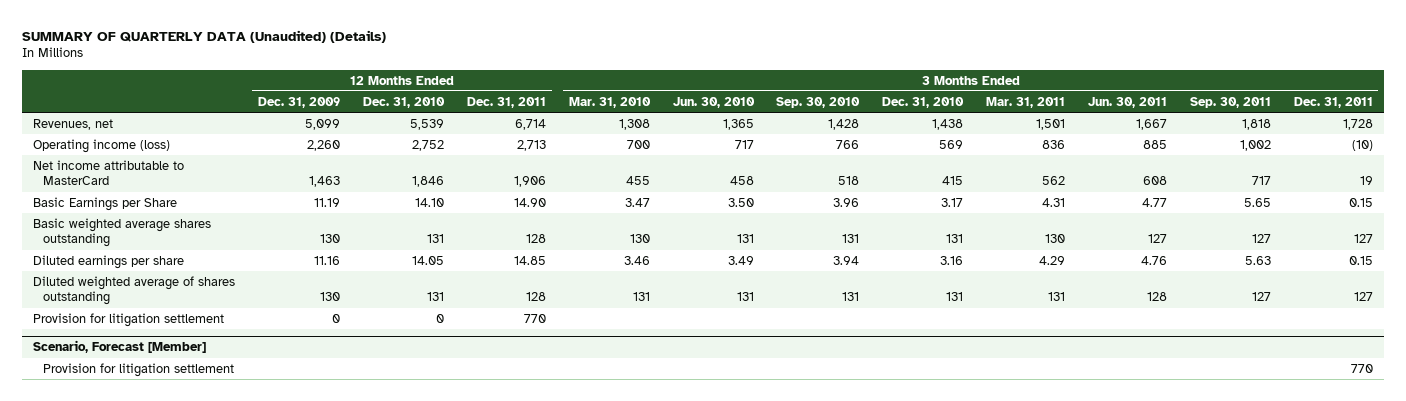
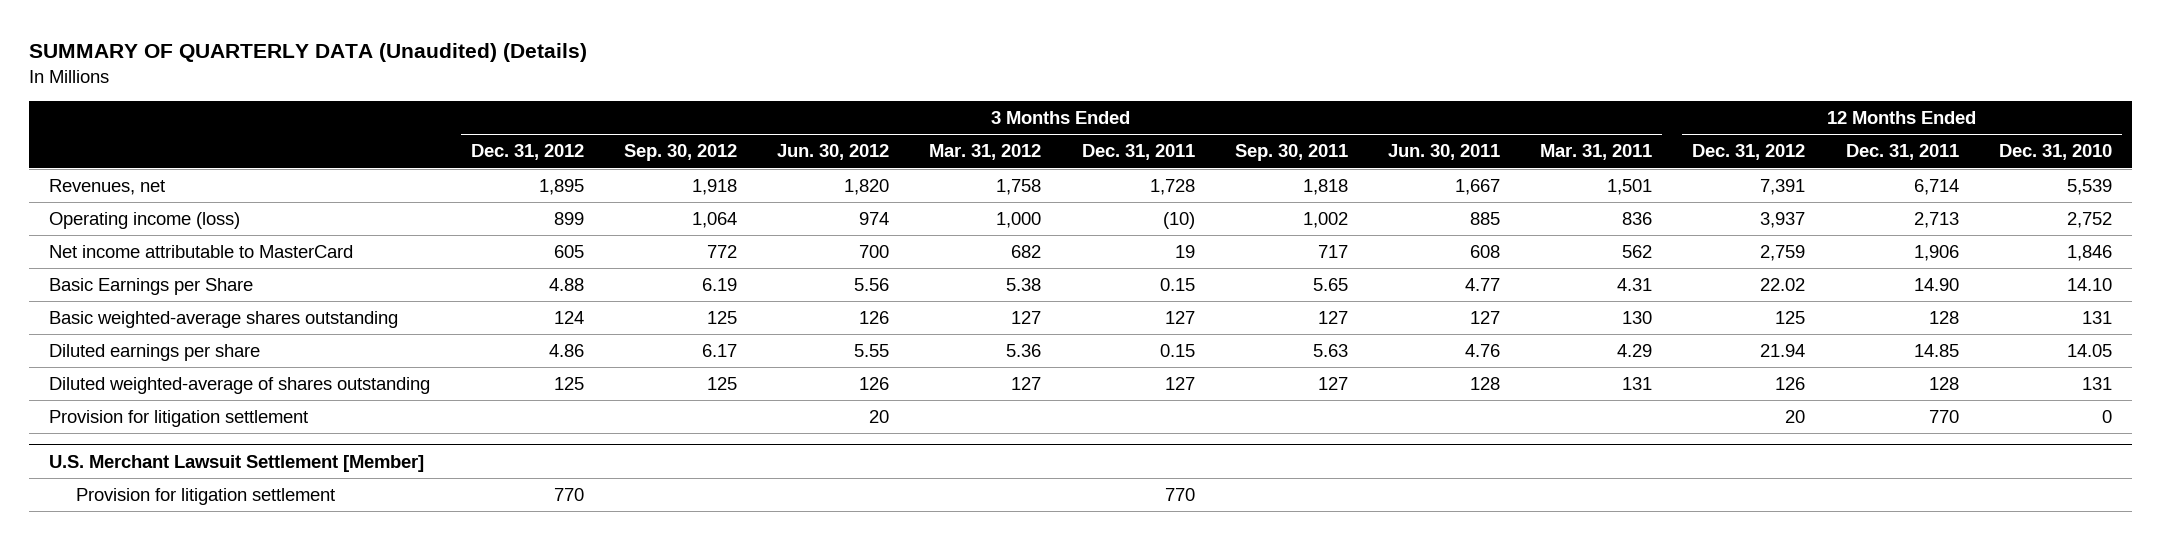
- | 12 Months Ended Dec. 31, 2009 | 12 Months Ended Dec. 31, 2010 | 12 Months Ended Dec. 31, 2011 | 3 Months Ended Mar. 31, 2010 | 3 Months Ended Jun. 30, 2010 | 3 Months Ended Sep. 30, 2010 | 3 Months Ended Dec. 31, 2010 | 3 Months Ended Mar. 31, 2011 | 3 Months Ended Jun. 30, 2011 | 3 Months Ended Sep. 30, 2011 | 3 Months Ended Dec. 31, 2011
+ | 3 Months Ended Dec. 31, 2012 | 3 Months Ended Sep. 30, 2012 | 3 Months Ended Jun. 30, 2012 | 3 Months Ended Mar. 31, 2012 | 3 Months Ended Dec. 31, 2011 | 3 Months Ended Sep. 30, 2011 | 3 Months Ended Jun. 30, 2011 | 3 Months Ended Mar. 31, 2011 | 12 Months Ended Dec. 31, 2012 | 12 Months Ended Dec. 31, 2011 | 12 Months Ended Dec. 31, 2010
- Basic weighted average shares outstanding | 130 | 131 | 128 | 130 | 131 | 131 | 131 | 130 | 127 | 127 | 127
+ Basic weighted-average shares outstanding | 124 | 125 | 126 | 127 | 127 | 127 | 127 | 130 | 125 | 128 | 131
- Diluted weighted average of shares outstanding | 130 | 131 | 128 | 131 | 131 | 131 | 131 | 131 | 128 | 127 | 127
+ Diluted weighted-average of shares outstanding | 125 | 125 | 126 | 127 | 127 | 127 | 128 | 131 | 126 | 128 | 131
- Scenario, Forecast [Member]
+ U.S. Merchant Lawsuit Settlement [Member]

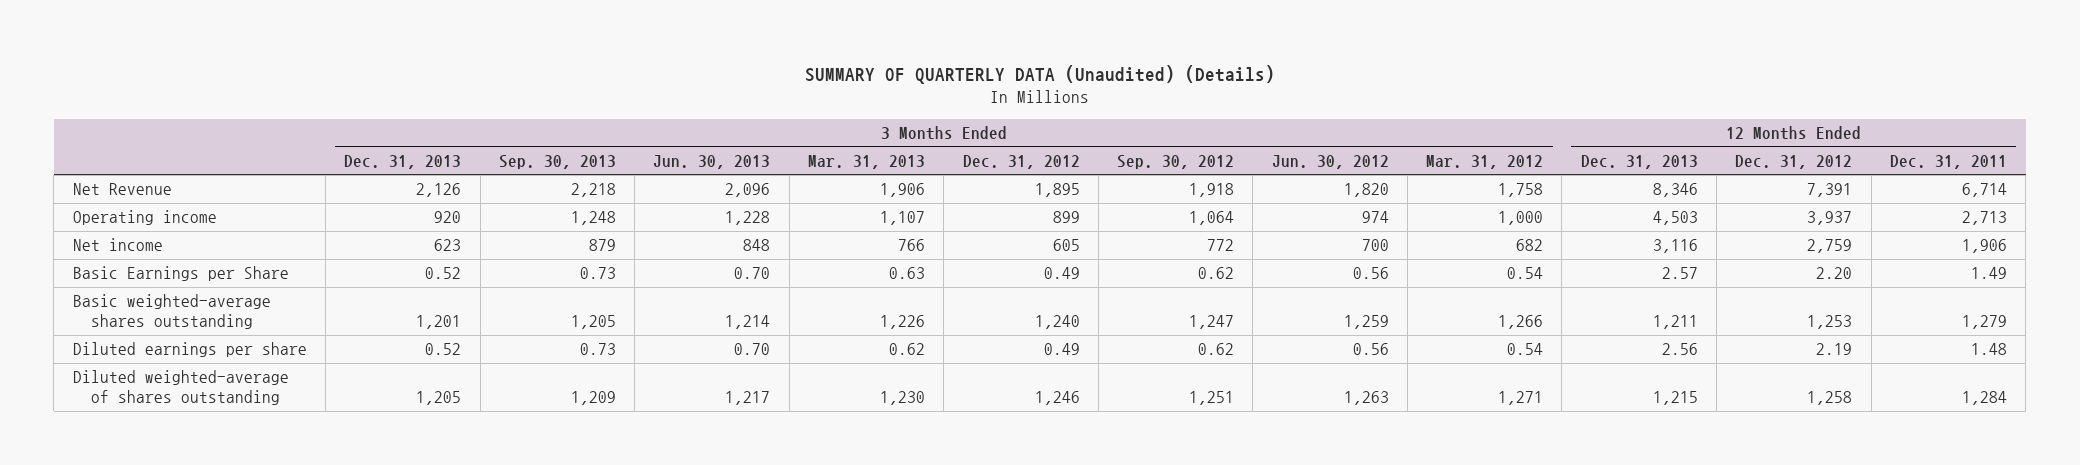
- | 3 Months Ended Dec. 31, 2012 | 3 Months Ended Sep. 30, 2012 | 3 Months Ended Jun. 30, 2012 | 3 Months Ended Mar. 31, 2012 | 3 Months Ended Dec. 31, 2011 | 3 Months Ended Sep. 30, 2011 | 3 Months Ended Jun. 30, 2011 | 3 Months Ended Mar. 31, 2011 | 12 Months Ended Dec. 31, 2012 | 12 Months Ended Dec. 31, 2011 | 12 Months Ended Dec. 31, 2010
+ | 3 Months Ended Dec. 31, 2013 | 3 Months Ended Sep. 30, 2013 | 3 Months Ended Jun. 30, 2013 | 3 Months Ended Mar. 31, 2013 | 3 Months Ended Dec. 31, 2012 | 3 Months Ended Sep. 30, 2012 | 3 Months Ended Jun. 30, 2012 | 3 Months Ended Mar. 31, 2012 | 12 Months Ended Dec. 31, 2013 | 12 Months Ended Dec. 31, 2012 | 12 Months Ended Dec. 31, 2011
- Revenues, net | 1,895 | 1,918 | 1,820 | 1,758 | 1,728 | 1,818 | 1,667 | 1,501 | 7,391 | 6,714 | 5,539
- Operating income (loss) | 899 | 1,064 | 974 | 1,000 | (10) | 1,002 | 885 | 836 | 3,937 | 2,713 | 2,752
- Net income attributable to MasterCard | 605 | 772 | 700 | 682 | 19 | 717 | 608 | 562 | 2,759 | 1,906 | 1,846
- Basic Earnings per Share | 4.88 | 6.19 | 5.56 | 5.38 | 0.15 | 5.65 | 4.77 | 4.31 | 22.02 | 14.90 | 14.10
- Basic weighted-average shares outstanding | 124 | 125 | 126 | 127 | 127 | 127 | 127 | 130 | 125 | 128 | 131
- Diluted earnings per share | 4.86 | 6.17 | 5.55 | 5.36 | 0.15 | 5.63 | 4.76 | 4.29 | 21.94 | 14.85 | 14.05
- Diluted weighted-average of shares outstanding | 125 | 125 | 126 | 127 | 127 | 127 | 128 | 131 | 126 | 128 | 131
- Provision for litigation settlement | | | 20 | | | | | | 20 | 770 | 0
- U.S. Merchant Lawsuit Settlement [Member]
- Provision for litigation settlement | 770 | | | | 770 | | | | | |
+ Net Revenue | 2,126 | 2,218 | 2,096 | 1,906 | 1,895 | 1,918 | 1,820 | 1,758 | 8,346 | 7,391 | 6,714
+ Operating income | 920 | 1,248 | 1,228 | 1,107 | 899 | 1,064 | 974 | 1,000 | 4,503 | 3,937 | 2,713
+ Net income | 623 | 879 | 848 | 766 | 605 | 772 | 700 | 682 | 3,116 | 2,759 | 1,906
+ Basic Earnings per Share | 0.52 | 0.73 | 0.70 | 0.63 | 0.49 | 0.62 | 0.56 | 0.54 | 2.57 | 2.20 | 1.49
+ Basic weighted-average shares outstanding | 1,201 | 1,205 | 1,214 | 1,226 | 1,240 | 1,247 | 1,259 | 1,266 | 1,211 | 1,253 | 1,279
+ Diluted earnings per share | 0.52 | 0.73 | 0.70 | 0.62 | 0.49 | 0.62 | 0.56 | 0.54 | 2.56 | 2.19 | 1.48
+ Diluted weighted-average of shares outstanding | 1,205 | 1,209 | 1,217 | 1,230 | 1,246 | 1,251 | 1,263 | 1,271 | 1,215 | 1,258 | 1,284

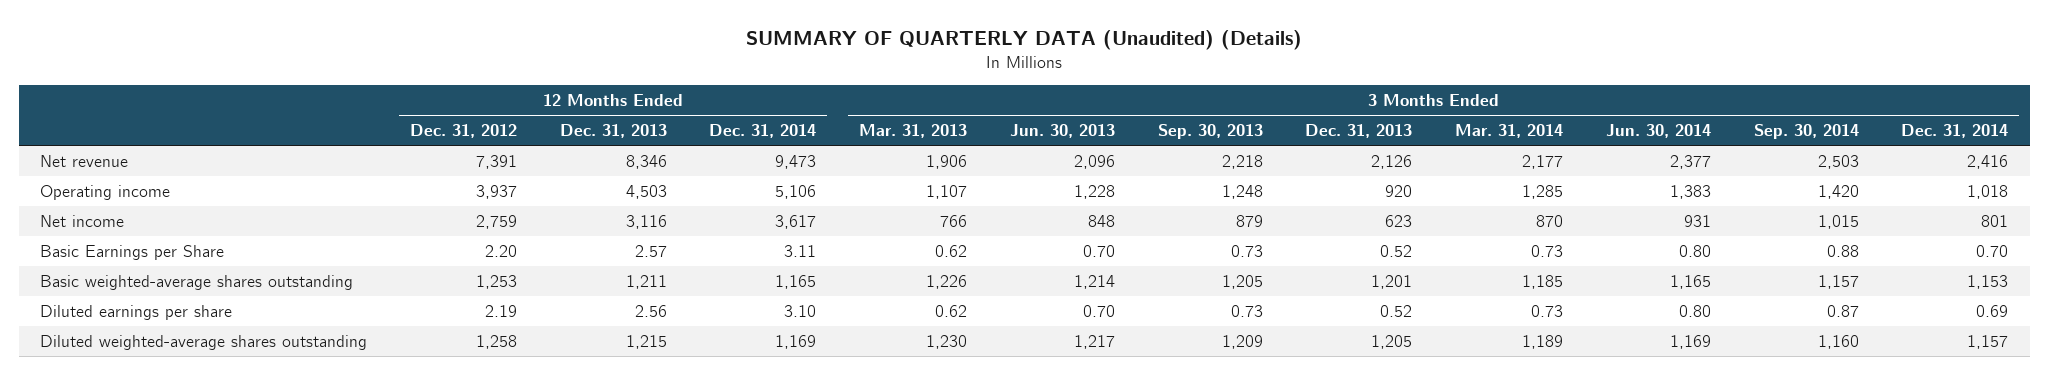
- | 3 Months Ended Dec. 31, 2013 | 3 Months Ended Sep. 30, 2013 | 3 Months Ended Jun. 30, 2013 | 3 Months Ended Mar. 31, 2013 | 3 Months Ended Dec. 31, 2012 | 3 Months Ended Sep. 30, 2012 | 3 Months Ended Jun. 30, 2012 | 3 Months Ended Mar. 31, 2012 | 12 Months Ended Dec. 31, 2013 | 12 Months Ended Dec. 31, 2012 | 12 Months Ended Dec. 31, 2011
+ | 12 Months Ended Dec. 31, 2012 | 12 Months Ended Dec. 31, 2013 | 12 Months Ended Dec. 31, 2014 | 3 Months Ended Mar. 31, 2013 | 3 Months Ended Jun. 30, 2013 | 3 Months Ended Sep. 30, 2013 | 3 Months Ended Dec. 31, 2013 | 3 Months Ended Mar. 31, 2014 | 3 Months Ended Jun. 30, 2014 | 3 Months Ended Sep. 30, 2014 | 3 Months Ended Dec. 31, 2014
- Net Revenue | 2,126 | 2,218 | 2,096 | 1,906 | 1,895 | 1,918 | 1,820 | 1,758 | 8,346 | 7,391 | 6,714
+ Net revenue | 7,391 | 8,346 | 9,473 | 1,906 | 2,096 | 2,218 | 2,126 | 2,177 | 2,377 | 2,503 | 2,416
- Basic Earnings per Share | 0.52 | 0.73 | 0.70 | 0.63 | 0.49 | 0.62 | 0.56 | 0.54 | 2.57 | 2.20 | 1.49
+ Basic Earnings per Share | 2.20 | 2.57 | 3.11 | 0.62 | 0.70 | 0.73 | 0.52 | 0.73 | 0.80 | 0.88 | 0.70
- Diluted weighted-average of shares outstanding | 1,205 | 1,209 | 1,217 | 1,230 | 1,246 | 1,251 | 1,263 | 1,271 | 1,215 | 1,258 | 1,284
+ Diluted weighted-average shares outstanding | 1,258 | 1,215 | 1,169 | 1,230 | 1,217 | 1,209 | 1,205 | 1,189 | 1,169 | 1,160 | 1,157

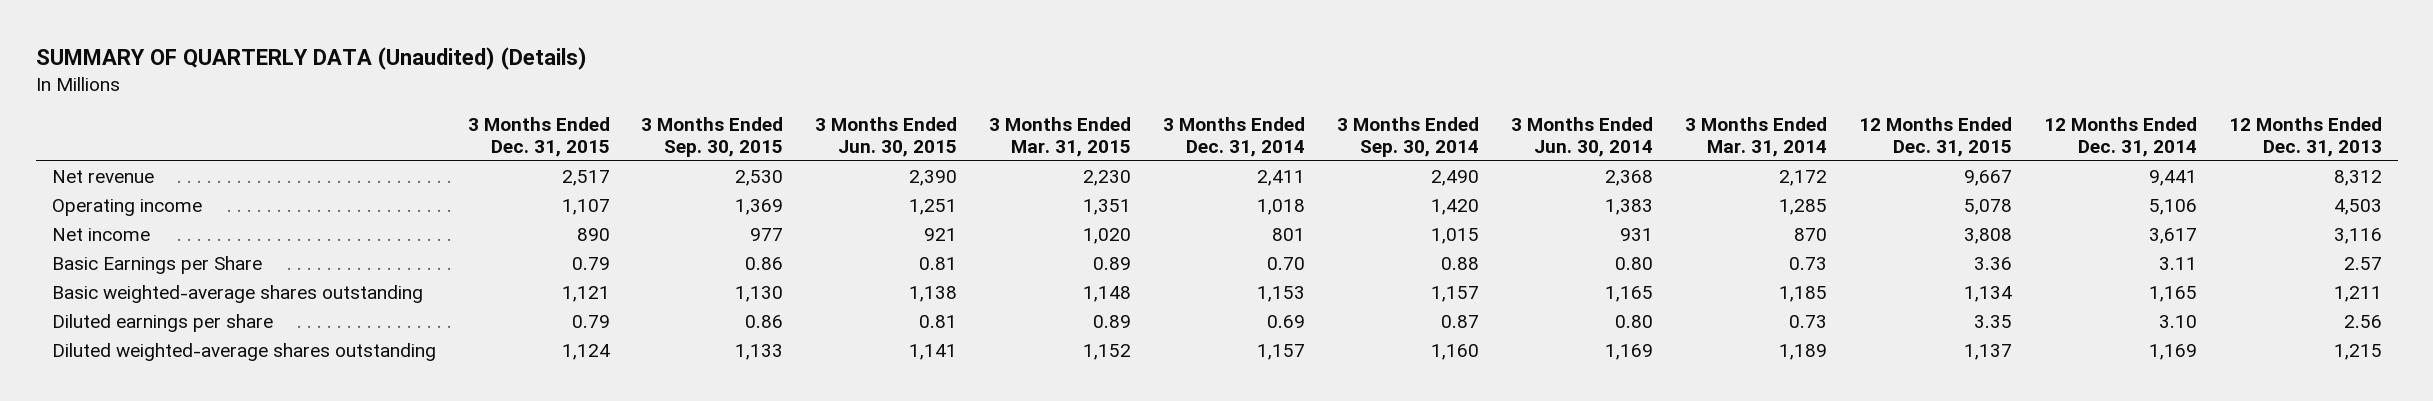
- | 12 Months Ended Dec. 31, 2012 | 12 Months Ended Dec. 31, 2013 | 12 Months Ended Dec. 31, 2014 | 3 Months Ended Mar. 31, 2013 | 3 Months Ended Jun. 30, 2013 | 3 Months Ended Sep. 30, 2013 | 3 Months Ended Dec. 31, 2013 | 3 Months Ended Mar. 31, 2014 | 3 Months Ended Jun. 30, 2014 | 3 Months Ended Sep. 30, 2014 | 3 Months Ended Dec. 31, 2014
+ | 3 Months Ended Dec. 31, 2015 | 3 Months Ended Sep. 30, 2015 | 3 Months Ended Jun. 30, 2015 | 3 Months Ended Mar. 31, 2015 | 3 Months Ended Dec. 31, 2014 | 3 Months Ended Sep. 30, 2014 | 3 Months Ended Jun. 30, 2014 | 3 Months Ended Mar. 31, 2014 | 12 Months Ended Dec. 31, 2015 | 12 Months Ended Dec. 31, 2014 | 12 Months Ended Dec. 31, 2013
- Net revenue | 7,391 | 8,346 | 9,473 | 1,906 | 2,096 | 2,218 | 2,126 | 2,177 | 2,377 | 2,503 | 2,416
+ Net revenue | 2,517 | 2,530 | 2,390 | 2,230 | 2,411 | 2,490 | 2,368 | 2,172 | 9,667 | 9,441 | 8,312

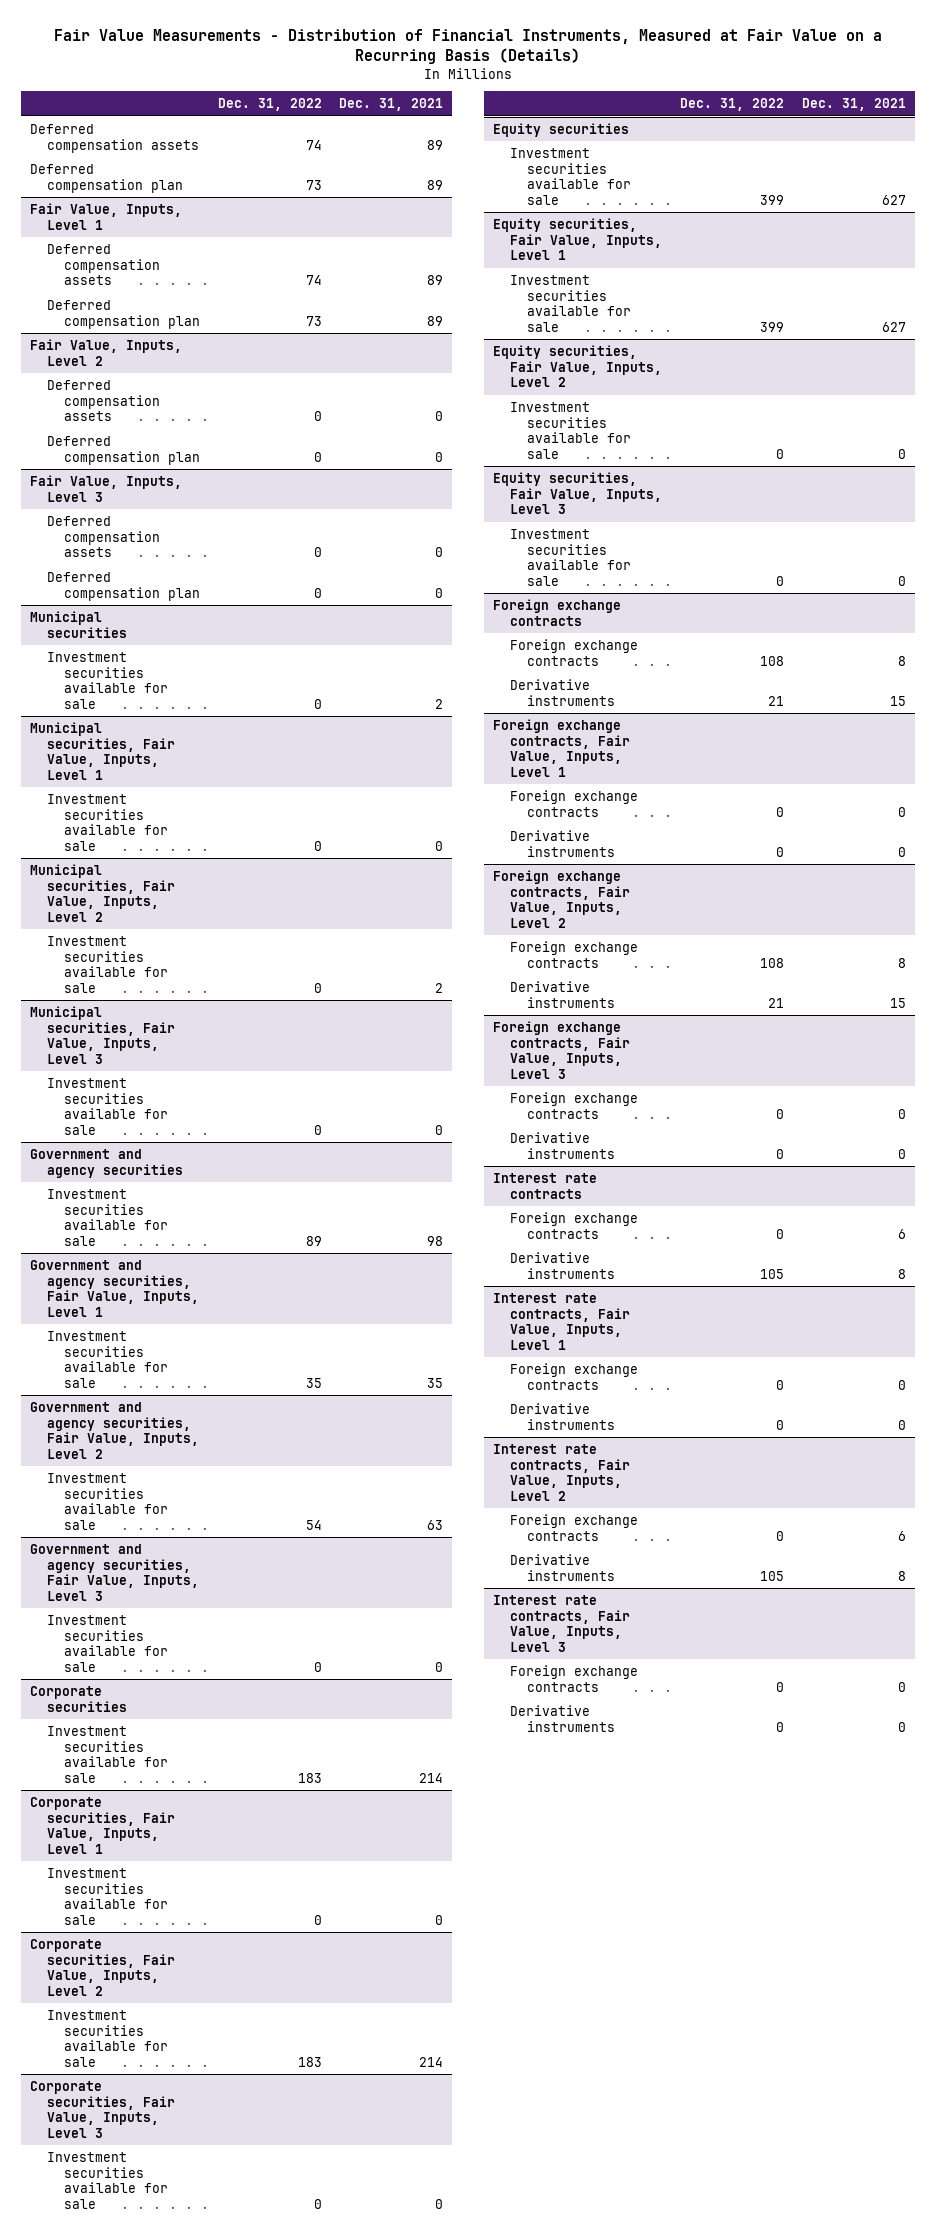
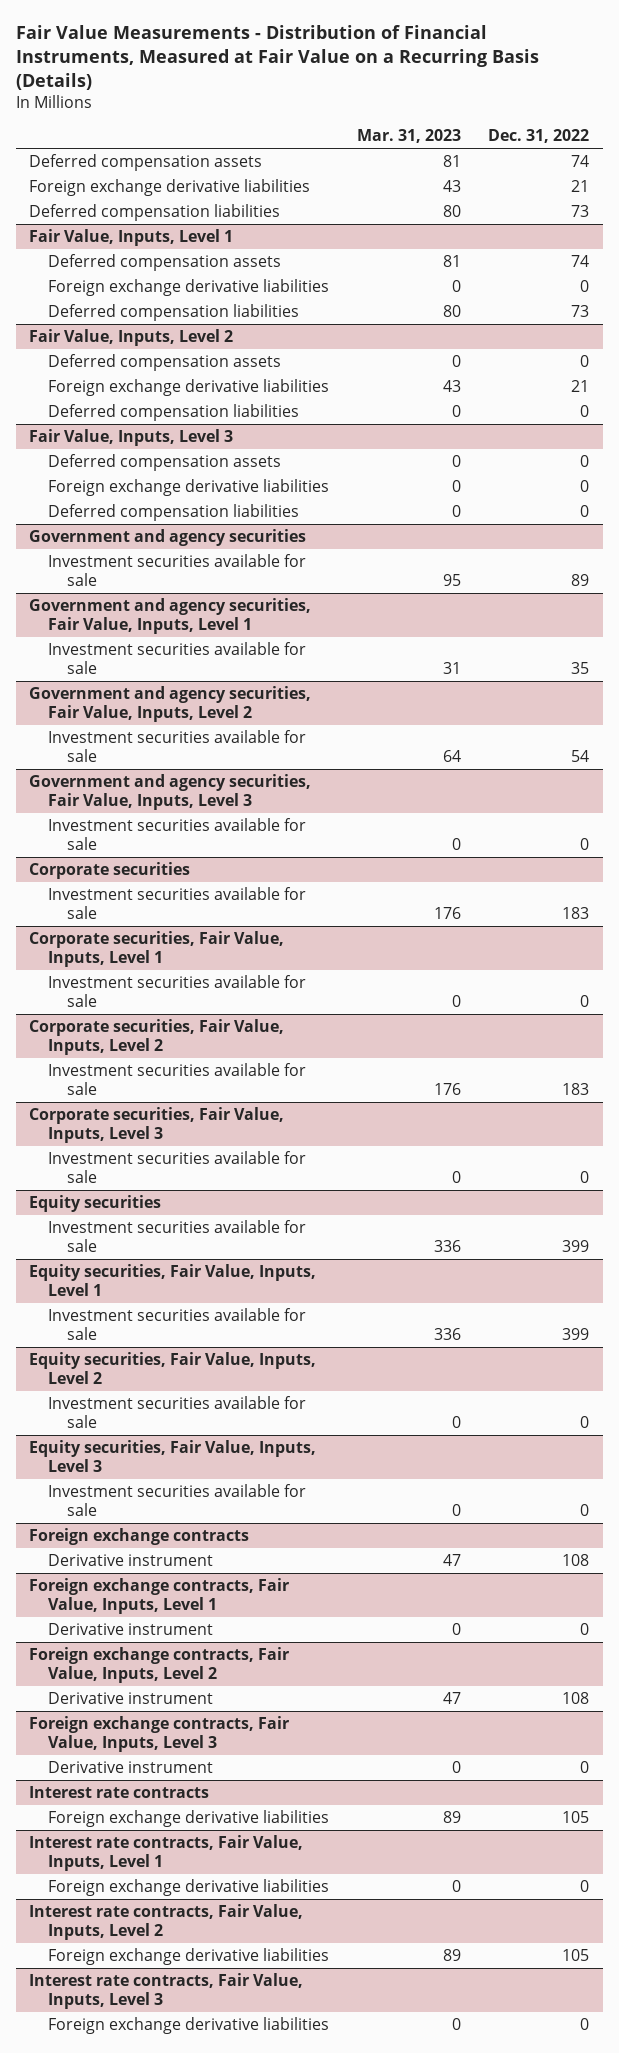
- | Dec. 31, 2022 | Dec. 31, 2021
+ | Mar. 31, 2023 | Dec. 31, 2022
- Deferred compensation plan | 73 | 89
+ Foreign exchange derivative liabilities | 43 | 21
+ Deferred compensation liabilities | 80 | 73
@ Fair Value, Inputs, Level 1
- Deferred compensation plan | 73 | 89
+ Foreign exchange derivative liabilities | 0 | 0
+ Deferred compensation liabilities | 80 | 73
@ Fair Value, Inputs, Level 2
- Deferred compensation plan | 0 | 0
+ Foreign exchange derivative liabilities | 43 | 21
+ Deferred compensation liabilities | 0 | 0
@ Fair Value, Inputs, Level 3
- Deferred compensation plan | 0 | 0
- Municipal securities
- Investment securities available for sale | 0 | 2
- Municipal securities, Fair Value, Inputs, Level 1
- Investment securities available for sale | 0 | 0
- Municipal securities, Fair Value, Inputs, Level 2
- Investment securities available for sale | 0 | 2
- Municipal securities, Fair Value, Inputs, Level 3
- Investment securities available for sale | 0 | 0
@ Fair Value, Inputs, Level 3
+ Foreign exchange derivative liabilities | 0 | 0
+ Deferred compensation liabilities | 0 | 0
@ Foreign exchange contracts
- Foreign exchange contracts | 108 | 8
- Derivative instruments | 21 | 15
+ Derivative instrument | 47 | 108
@ Foreign exchange contracts, Fair Value, Inputs, Level 1
- Foreign exchange contracts | 0 | 0
- Derivative instruments | 0 | 0
+ Derivative instrument | 0 | 0
@ Foreign exchange contracts, Fair Value, Inputs, Level 2
- Foreign exchange contracts | 108 | 8
- Derivative instruments | 21 | 15
+ Derivative instrument | 47 | 108
@ Foreign exchange contracts, Fair Value, Inputs, Level 3
- Foreign exchange contracts | 0 | 0
- Derivative instruments | 0 | 0
+ Derivative instrument | 0 | 0
@ Interest rate contracts
- Foreign exchange contracts | 0 | 6
- Derivative instruments | 105 | 8
+ Foreign exchange derivative liabilities | 89 | 105
@ Interest rate contracts, Fair Value, Inputs, Level 1
- Foreign exchange contracts | 0 | 0
- Derivative instruments | 0 | 0
+ Foreign exchange derivative liabilities | 0 | 0
@ Interest rate contracts, Fair Value, Inputs, Level 2
- Foreign exchange contracts | 0 | 6
- Derivative instruments | 105 | 8
+ Foreign exchange derivative liabilities | 89 | 105
@ Interest rate contracts, Fair Value, Inputs, Level 3
- Foreign exchange contracts | 0 | 0
- Derivative instruments | 0 | 0
+ Foreign exchange derivative liabilities | 0 | 0

